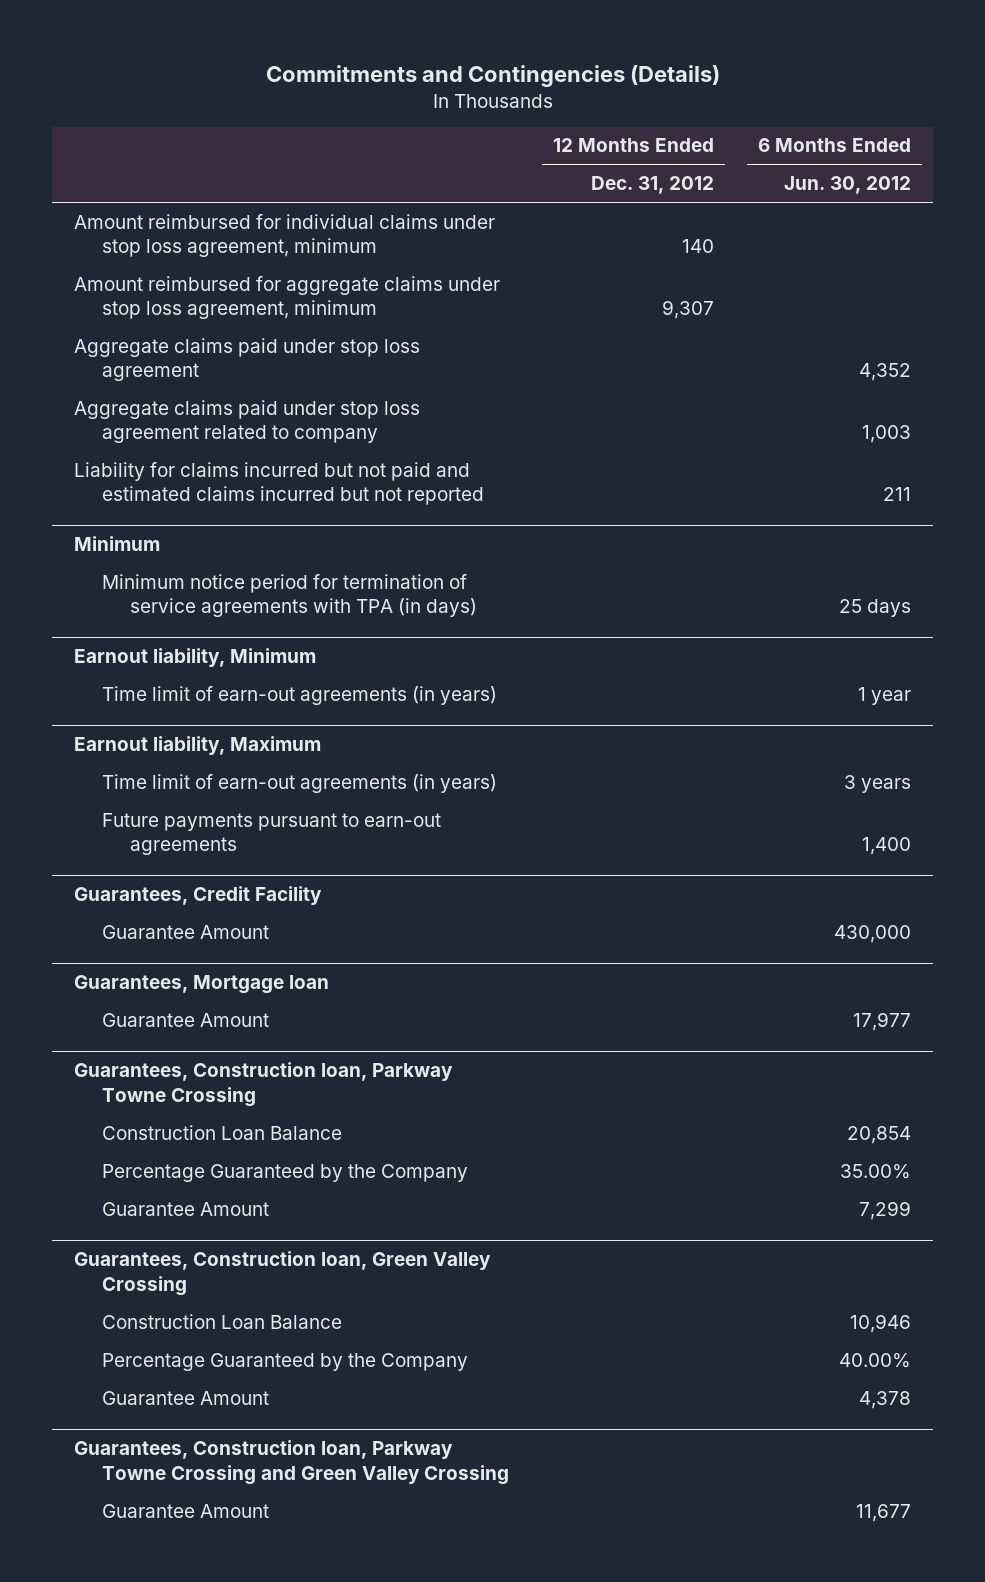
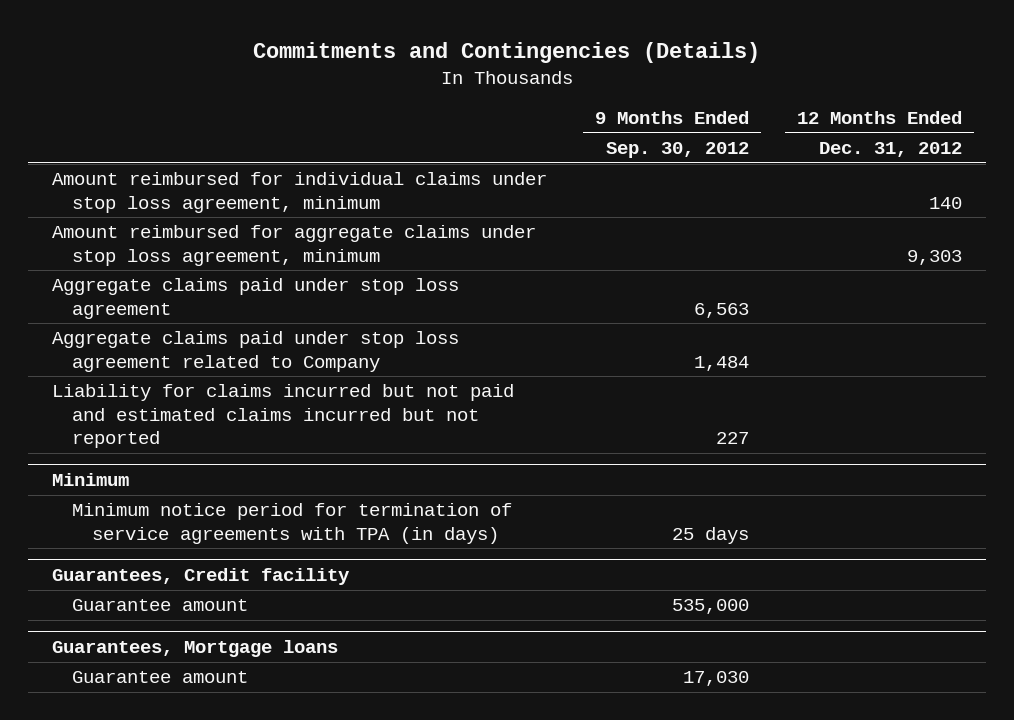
- | 12 Months Ended Dec. 31, 2012 | 6 Months Ended Jun. 30, 2012
+ | 9 Months Ended Sep. 30, 2012 | 12 Months Ended Dec. 31, 2012
- Amount reimbursed for aggregate claims under stop loss agreement, minimum | 9,307 |
+ Amount reimbursed for aggregate claims under stop loss agreement, minimum | | 9,303
- Aggregate claims paid under stop loss agreement related to company | | 1,003
+ Aggregate claims paid under stop loss agreement related to Company | 1,484 |
- Earnout liability, Minimum
- Time limit of earn-out agreements (in years) | | 1 year
- Earnout liability, Maximum
- Time limit of earn-out agreements (in years) | | 3 years
- Future payments pursuant to earn-out agreements | | 1,400
- Guarantees, Credit Facility
- Guarantee Amount | | 430,000
- Guarantees, Mortgage loan
- Guarantee Amount | | 17,977
- Guarantees, Construction loan, Parkway Towne Crossing
- Construction Loan Balance | | 20,854
- Percentage Guaranteed by the Company | | 35.00%
- Guarantee Amount | | 7,299
- Guarantees, Construction loan, Green Valley Crossing
- Construction Loan Balance | | 10,946
- Percentage Guaranteed by the Company | | 40.00%
- Guarantee Amount | | 4,378
- Guarantees, Construction loan, Parkway Towne Crossing and Green Valley Crossing
- Guarantee Amount | | 11,677
+ Guarantees, Credit facility
+ Guarantee amount | 535,000 |
+ Guarantees, Mortgage loans
+ Guarantee amount | 17,030 |

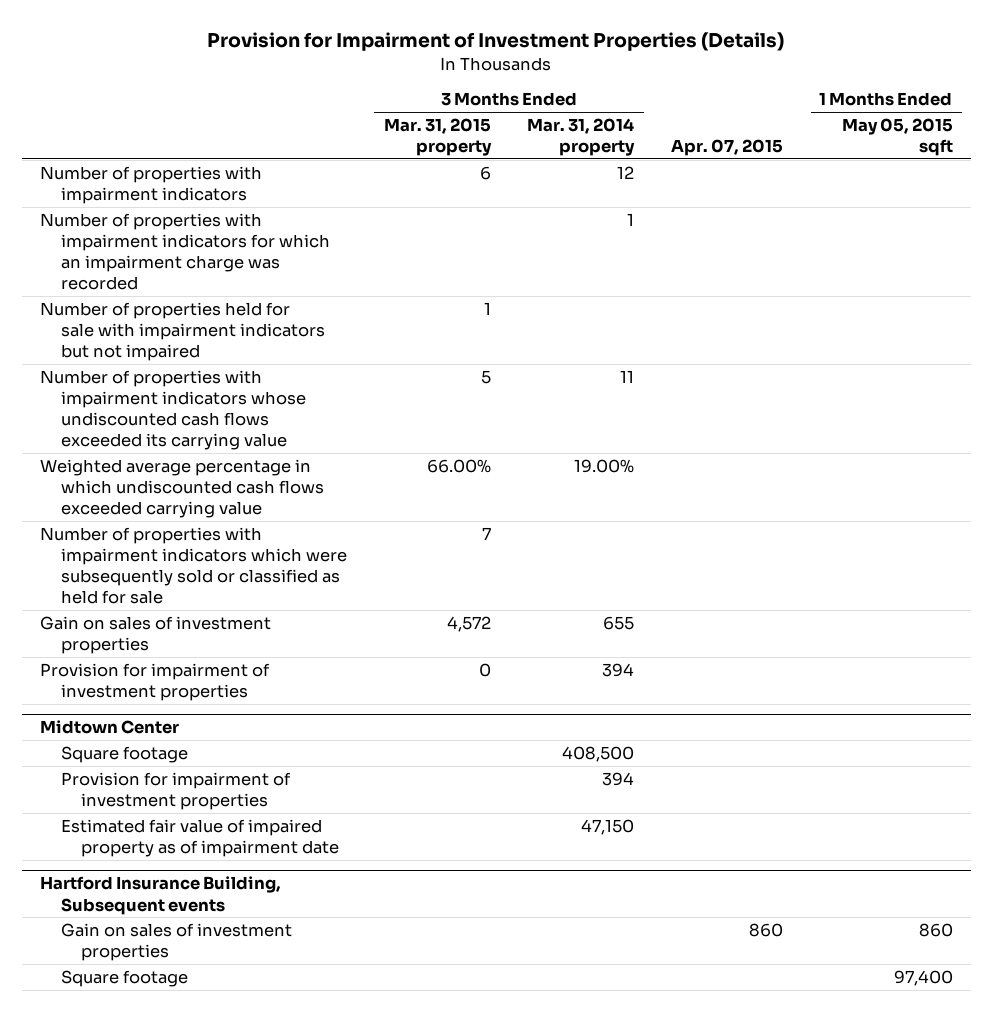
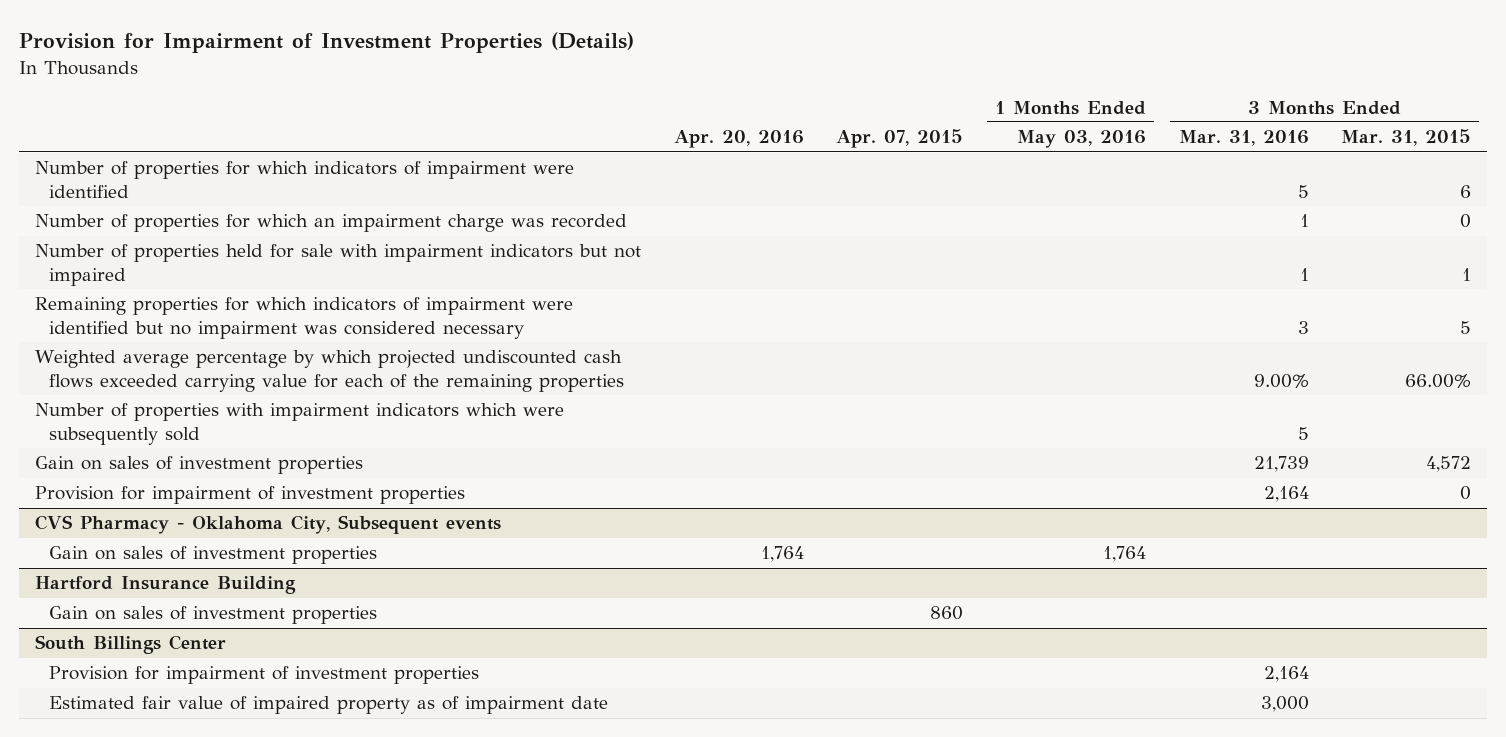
- | 3 Months Ended Mar. 31, 2015 property | 3 Months Ended Mar. 31, 2014 property | Apr. 07, 2015 | 1 Months Ended May 05, 2015 sqft
+ | Apr. 20, 2016 | Apr. 07, 2015 | 1 Months Ended May 03, 2016 | 3 Months Ended Mar. 31, 2016 | 3 Months Ended Mar. 31, 2015
- Number of properties with impairment indicators | 6 | 12 | |
- Number of properties with impairment indicators for which an impairment charge was recorded | | 1 | |
+ Number of properties for which indicators of impairment were identified | | | | 5 | 6
+ Number of properties for which an impairment charge was recorded | | | | 1 | 0
- Number of properties with impairment indicators whose undiscounted cash flows exceeded its carrying value | 5 | 11 | |
- Weighted average percentage in which undiscounted cash flows exceeded carrying value | 66.00% | 19.00% | |
- Number of properties with impairment indicators which were subsequently sold or classified as held for sale | 7 | | |
+ Remaining properties for which indicators of impairment were identified but no impairment was considered necessary | | | | 3 | 5
+ Weighted average percentage by which projected undiscounted cash flows exceeded carrying value for each of the remaining properties | | | | 9.00% | 66.00%
+ Number of properties with impairment indicators which were subsequently sold | | | | 5 |
- Midtown Center
- Square footage | | 408,500 | |
- Provision for impairment of investment properties | | 394 | |
- Estimated fair value of impaired property as of impairment date | | 47,150 | |
- Hartford Insurance Building, Subsequent events
+ CVS Pharmacy - Oklahoma City, Subsequent events
+ Gain on sales of investment properties | 1,764 | | 1,764 | |
+ Hartford Insurance Building
- Square footage | | | | 97,400
+ South Billings Center
+ Provision for impairment of investment properties | | | | 2,164 |
+ Estimated fair value of impaired property as of impairment date | | | | 3,000 |

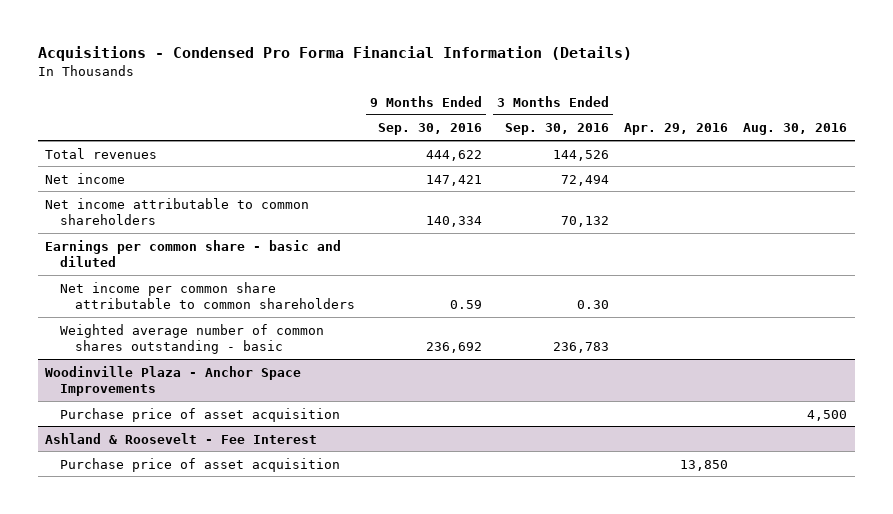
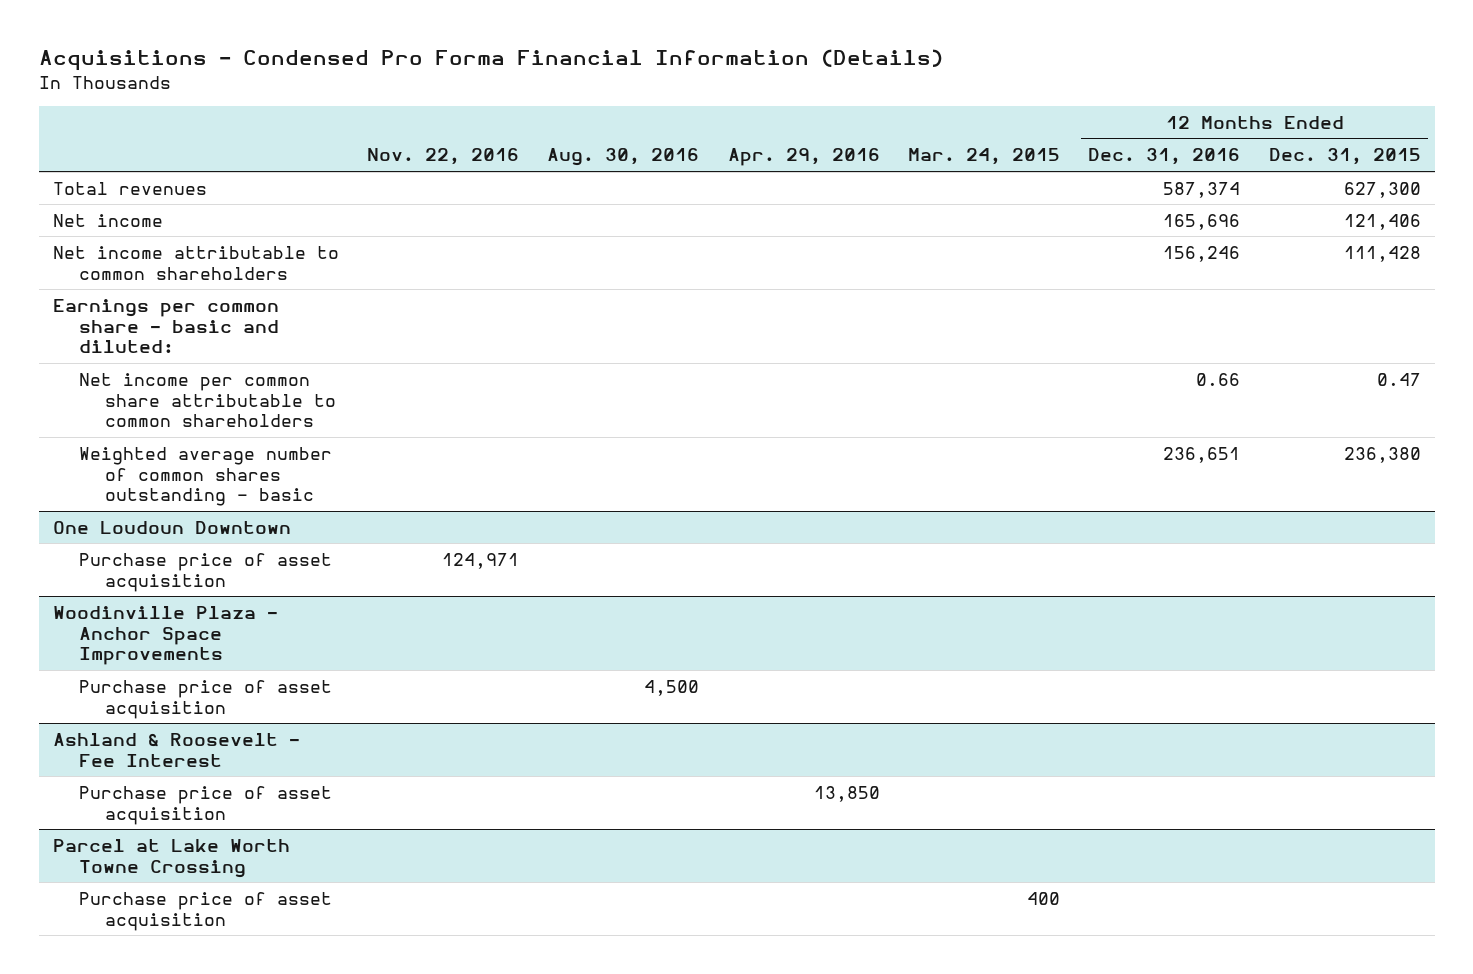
- | 9 Months Ended Sep. 30, 2016 | 3 Months Ended Sep. 30, 2016 | Apr. 29, 2016 | Aug. 30, 2016
+ | Nov. 22, 2016 | Aug. 30, 2016 | Apr. 29, 2016 | Mar. 24, 2015 | 12 Months Ended Dec. 31, 2016 | 12 Months Ended Dec. 31, 2015
- Earnings per common share - basic and diluted
+ Earnings per common share - basic and diluted:
+ One Loudoun Downtown
+ Purchase price of asset acquisition | 124,971 | | | | |
+ Parcel at Lake Worth Towne Crossing
+ Purchase price of asset acquisition | | | | 400 | |

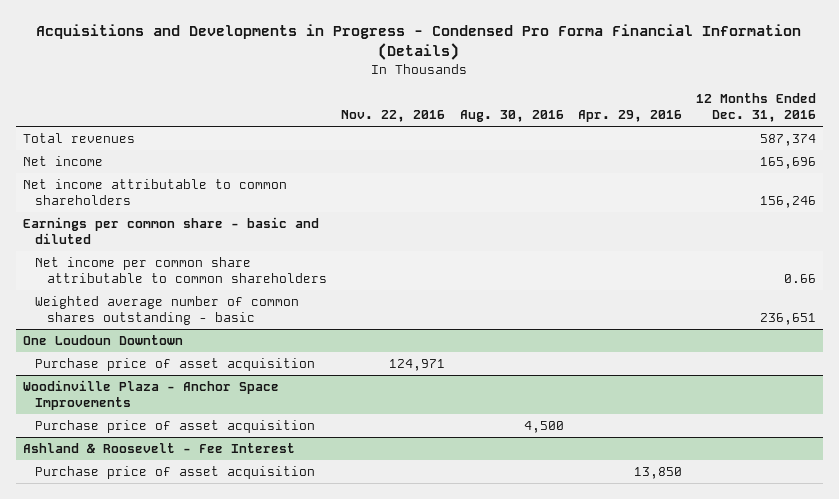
- Acquisitions - Condensed Pro Forma Financial Information (Details)
+ Acquisitions and Developments in Progress - Condensed Pro Forma Financial Information (Details)
- | Nov. 22, 2016 | Aug. 30, 2016 | Apr. 29, 2016 | Mar. 24, 2015 | 12 Months Ended Dec. 31, 2016 | 12 Months Ended Dec. 31, 2015
+ | Nov. 22, 2016 | Aug. 30, 2016 | Apr. 29, 2016 | 12 Months Ended Dec. 31, 2016
- Earnings per common share - basic and diluted:
+ Earnings per common share - basic and diluted
- Parcel at Lake Worth Towne Crossing
- Purchase price of asset acquisition | | | | 400 | |

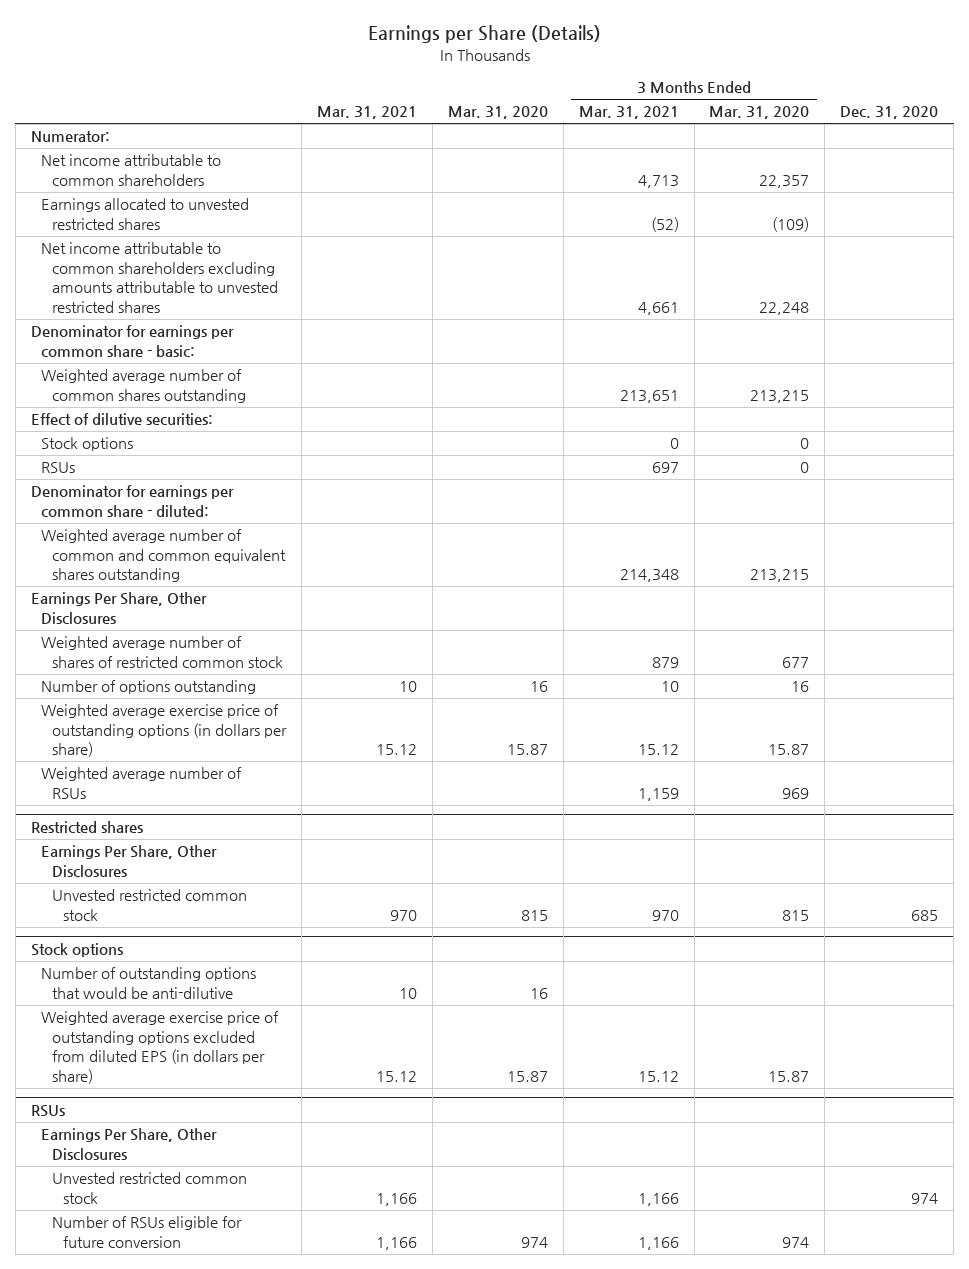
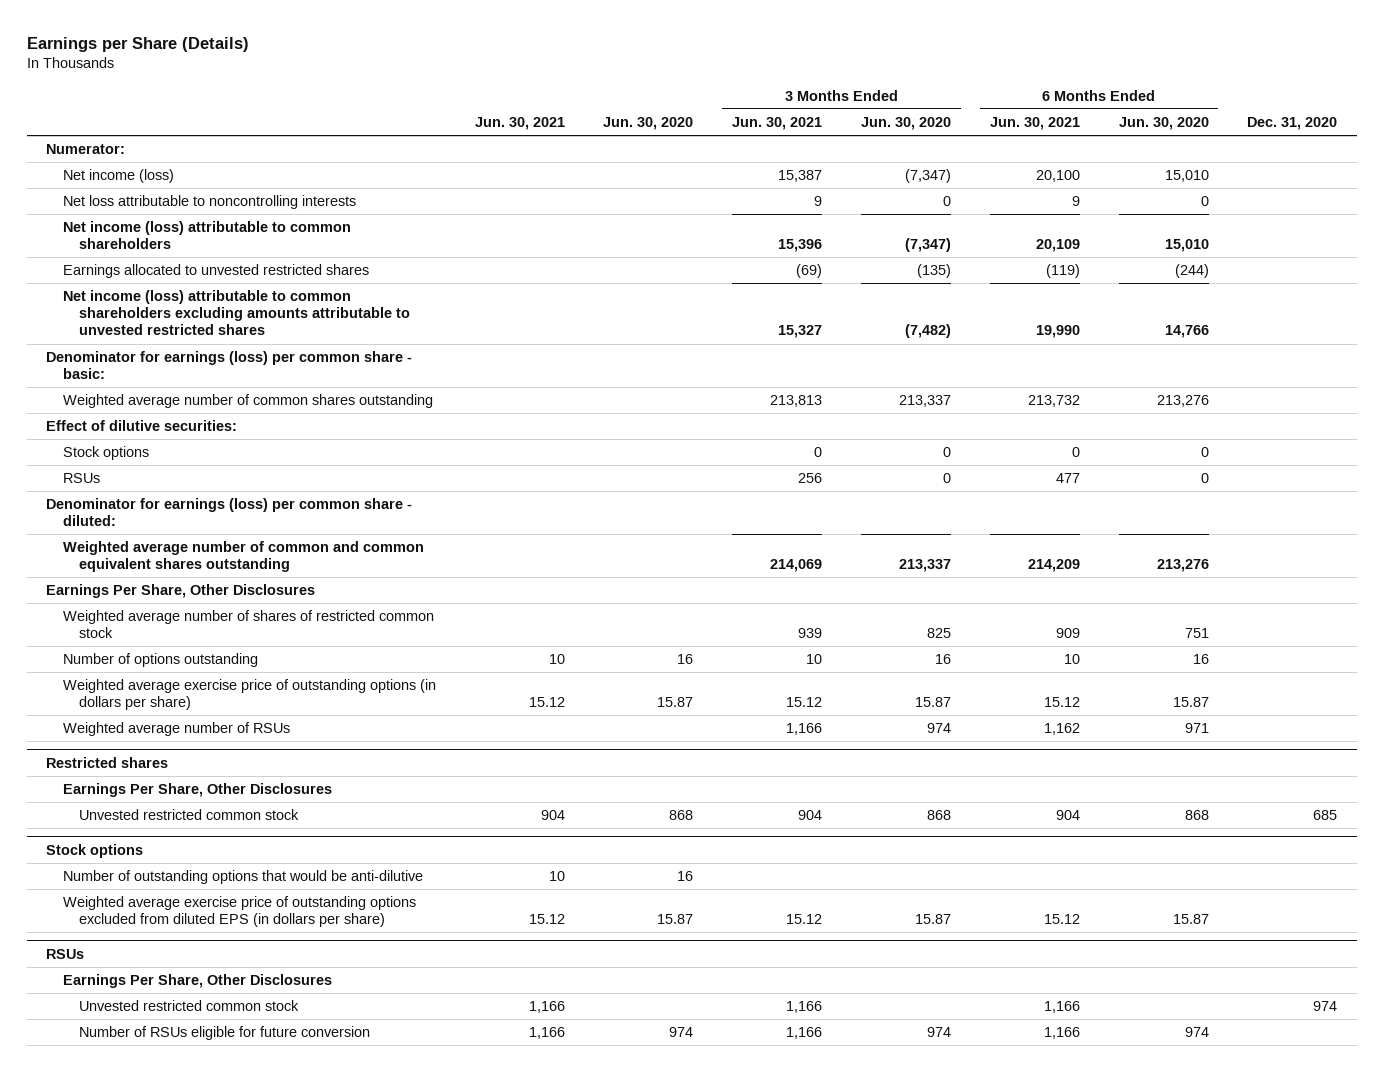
- | Mar. 31, 2021 | Mar. 31, 2020 | 3 Months Ended Mar. 31, 2021 | 3 Months Ended Mar. 31, 2020 | Dec. 31, 2020
+ | Jun. 30, 2021 | Jun. 30, 2020 | 3 Months Ended Jun. 30, 2021 | 3 Months Ended Jun. 30, 2020 | 6 Months Ended Jun. 30, 2021 | 6 Months Ended Jun. 30, 2020 | Dec. 31, 2020
- Net income attributable to common shareholders | | | 4,713 | 22,357 |
+ Net income (loss) | | | 15,387 | (7,347) | 20,100 | 15,010 |
+ Net loss attributable to noncontrolling interests | | | 9 | 0 | 9 | 0 |
+ Net income (loss) attributable to common shareholders | | | 15,396 | (7,347) | 20,109 | 15,010 |
- Net income attributable to common shareholders excluding amounts attributable to unvested restricted shares | | | 4,661 | 22,248 |
- Denominator for earnings per common share - basic:
+ Net income (loss) attributable to common shareholders excluding amounts attributable to unvested restricted shares | | | 15,327 | (7,482) | 19,990 | 14,766 |
+ Denominator for earnings (loss) per common share - basic:
- Denominator for earnings per common share - diluted:
+ Denominator for earnings (loss) per common share - diluted:

